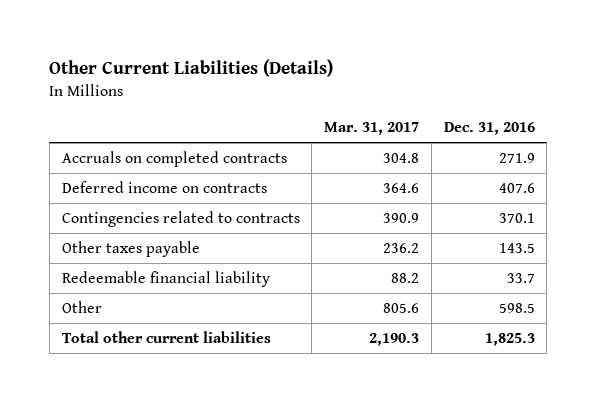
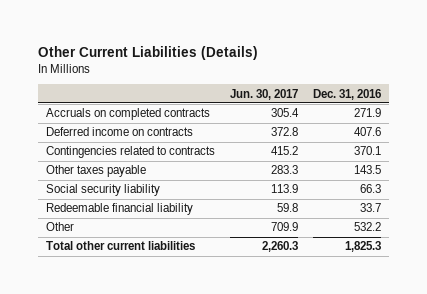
- | Mar. 31, 2017 | Dec. 31, 2016
+ | Jun. 30, 2017 | Dec. 31, 2016
+ Social security liability | 113.9 | 66.3
- Other | 805.6 | 598.5
+ Other | 709.9 | 532.2

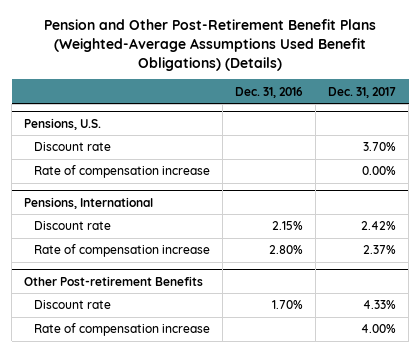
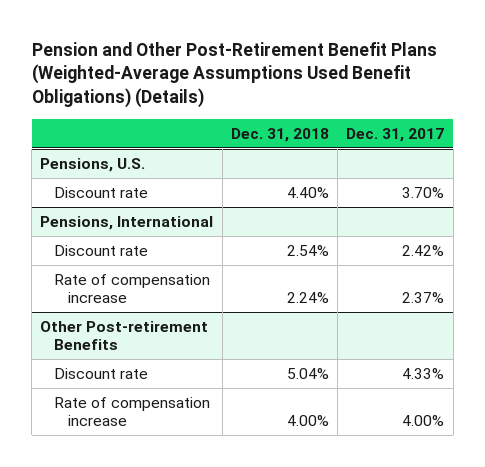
- | Dec. 31, 2016 | Dec. 31, 2017
+ | Dec. 31, 2018 | Dec. 31, 2017
@ Pensions, U.S.
- Rate of compensation increase | | 0.00%

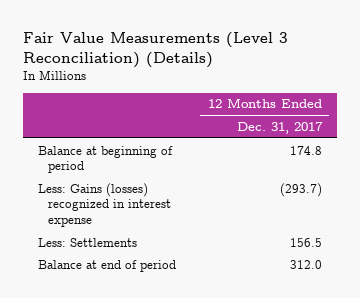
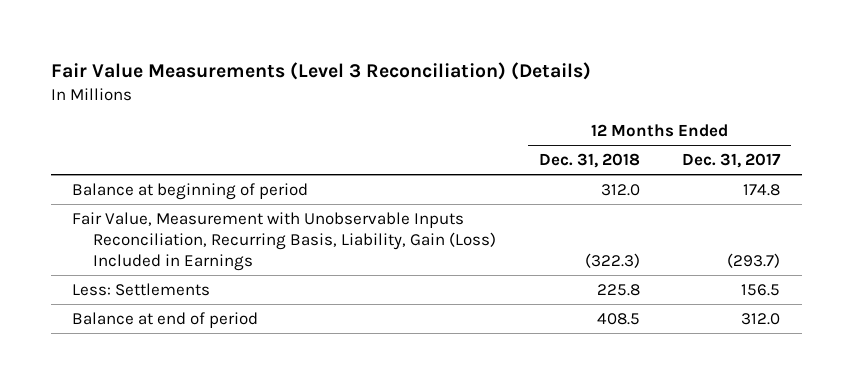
- | 12 Months Ended Dec. 31, 2017
+ | 12 Months Ended Dec. 31, 2018 | 12 Months Ended Dec. 31, 2017
- Less: Gains (losses) recognized in interest expense | (293.7)
+ Fair Value, Measurement with Unobservable Inputs Reconciliation, Recurring Basis, Liability, Gain (Loss) Included in Earnings | (322.3) | (293.7)

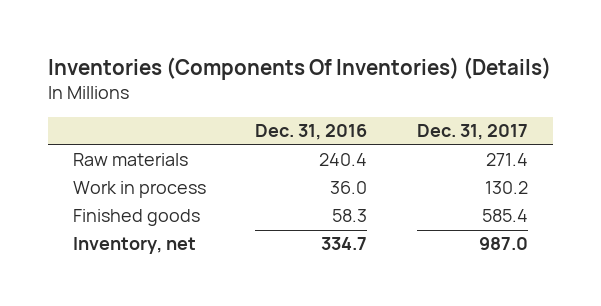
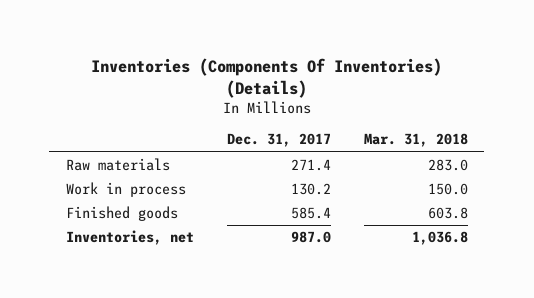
- | Dec. 31, 2016 | Dec. 31, 2017
+ | Dec. 31, 2017 | Mar. 31, 2018
- Inventory, net | 334.7 | 987.0
+ Inventories, net | 987.0 | 1,036.8

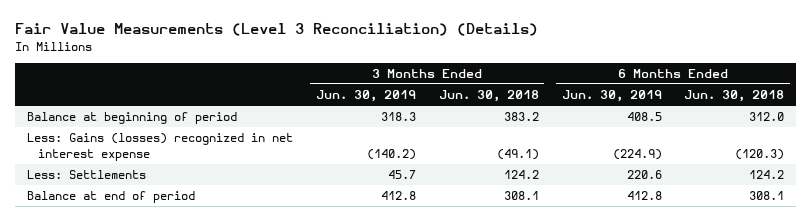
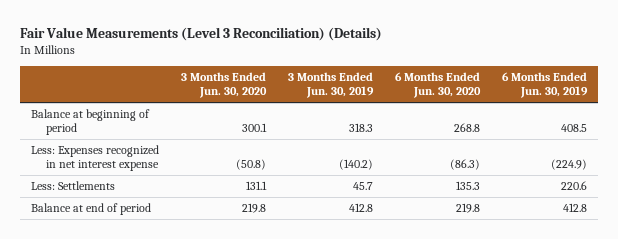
- | 3 Months Ended Jun. 30, 2019 | 3 Months Ended Jun. 30, 2018 | 6 Months Ended Jun. 30, 2019 | 6 Months Ended Jun. 30, 2018
+ | 3 Months Ended Jun. 30, 2020 | 3 Months Ended Jun. 30, 2019 | 6 Months Ended Jun. 30, 2020 | 6 Months Ended Jun. 30, 2019
- Less: Gains (losses) recognized in net interest expense | (140.2) | (49.1) | (224.9) | (120.3)
+ Less: Expenses recognized in net interest expense | (50.8) | (140.2) | (86.3) | (224.9)

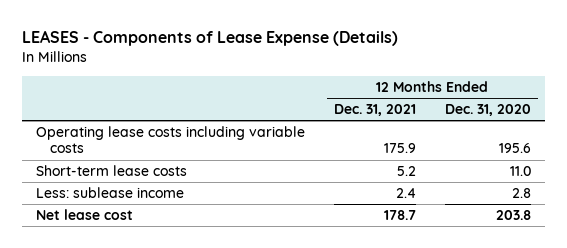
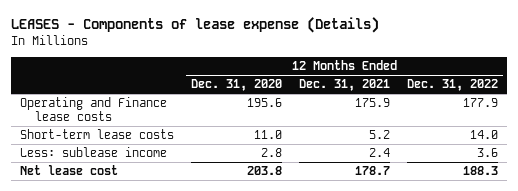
- LEASES - Components of Lease Expense (Details)
+ LEASES - Components of lease expense (Details)
- | 12 Months Ended Dec. 31, 2021 | 12 Months Ended Dec. 31, 2020
+ | 12 Months Ended Dec. 31, 2020 | 12 Months Ended Dec. 31, 2021 | 12 Months Ended Dec. 31, 2022
- Operating lease costs including variable costs | 175.9 | 195.6
+ Operating and Finance lease costs | 195.6 | 175.9 | 177.9

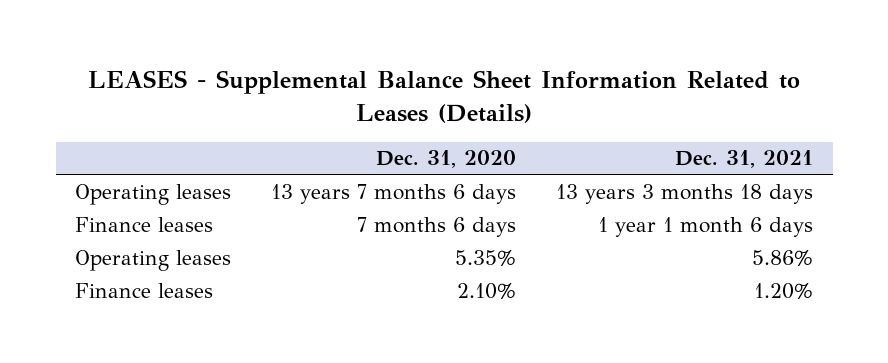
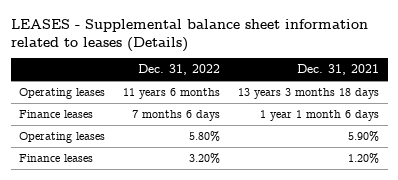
- LEASES - Supplemental Balance Sheet Information Related to Leases (Details)
+ LEASES - Supplemental balance sheet information related to leases (Details)
- | Dec. 31, 2020 | Dec. 31, 2021
+ | Dec. 31, 2022 | Dec. 31, 2021
- Operating leases | 5.35% | 5.86%
+ Operating leases | 5.80% | 5.90%

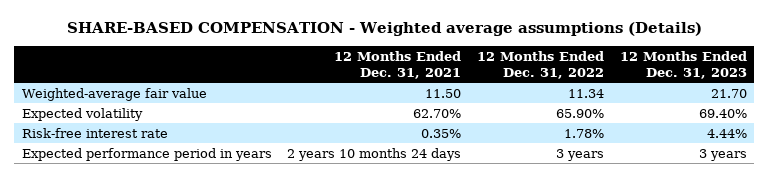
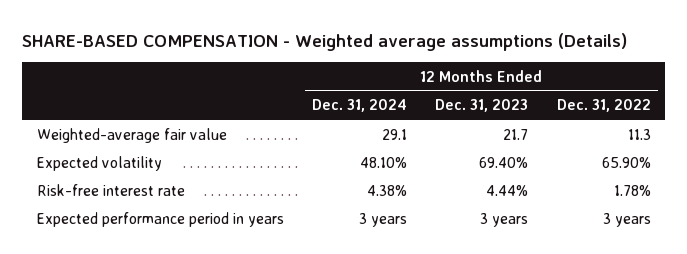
- | 12 Months Ended Dec. 31, 2021 | 12 Months Ended Dec. 31, 2022 | 12 Months Ended Dec. 31, 2023
+ | 12 Months Ended Dec. 31, 2024 | 12 Months Ended Dec. 31, 2023 | 12 Months Ended Dec. 31, 2022
- Weighted-average fair value | 11.50 | 11.34 | 21.70
+ Weighted-average fair value | 29.1 | 21.7 | 11.3

